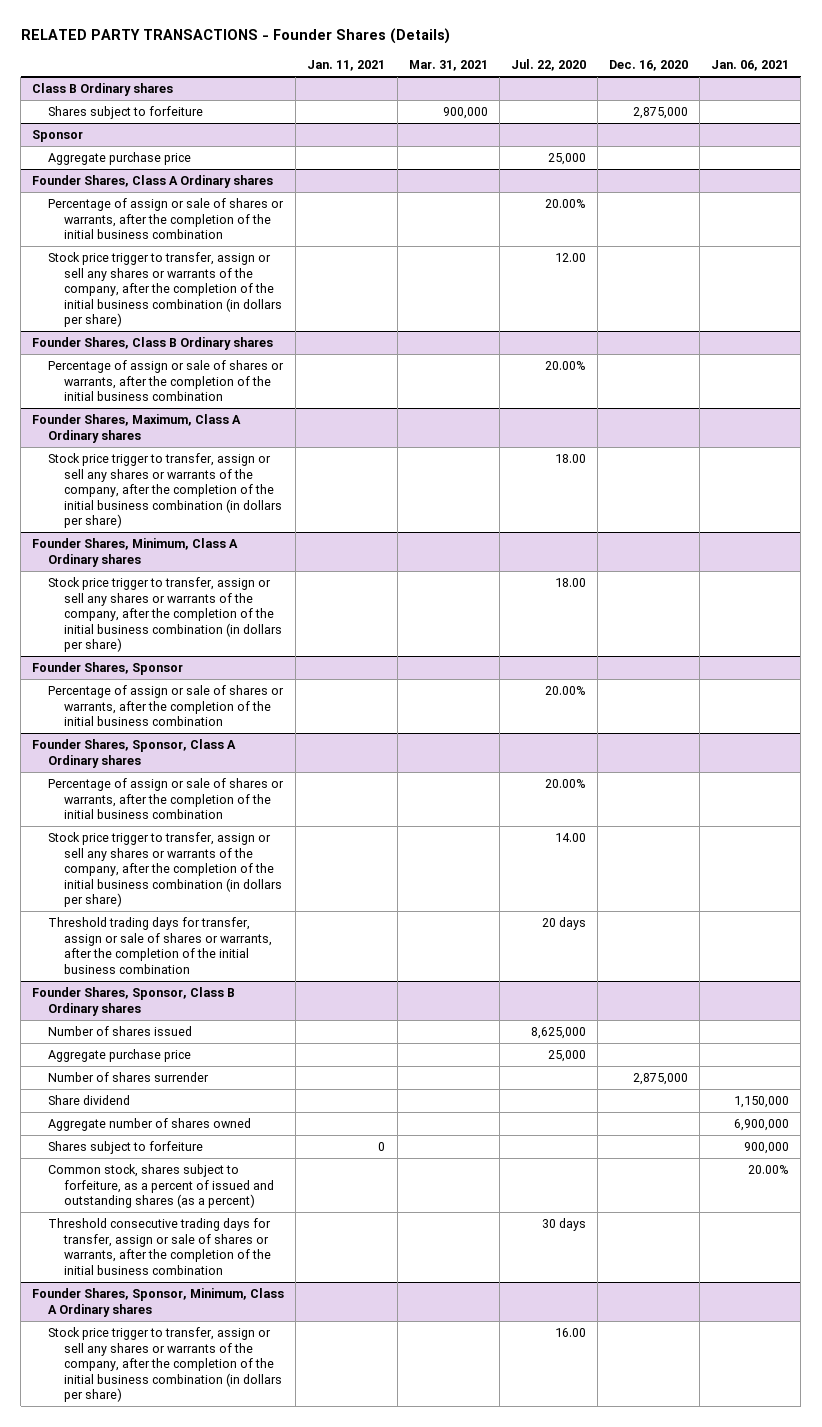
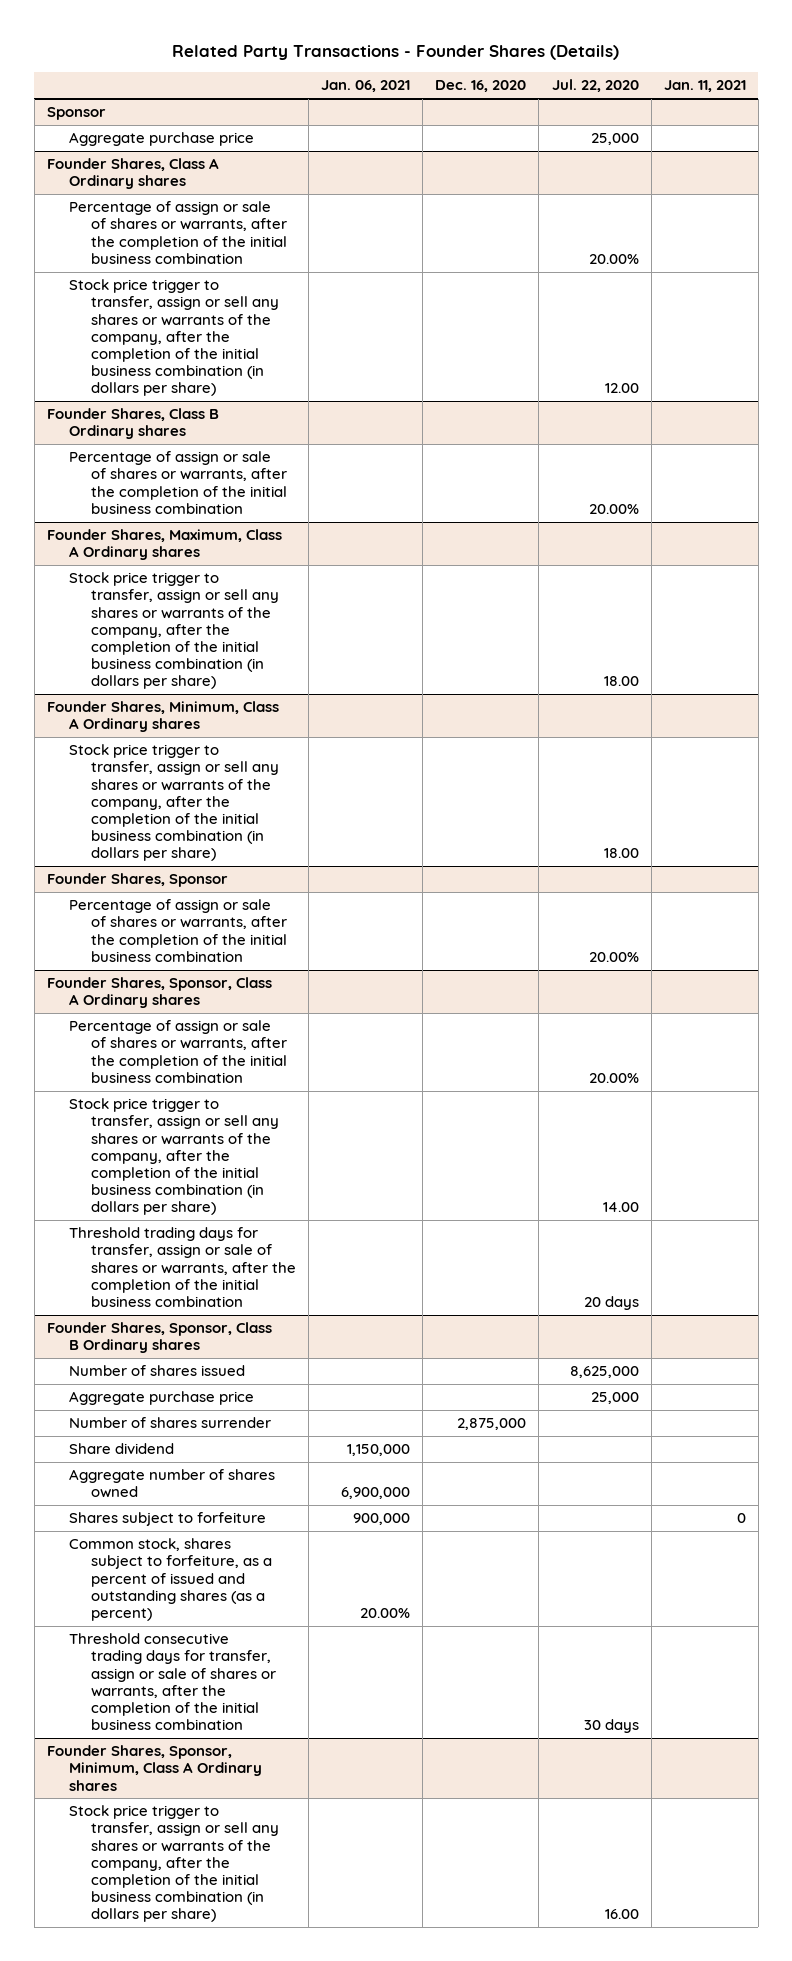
- RELATED PARTY TRANSACTIONS - Founder Shares (Details)
+ Related Party Transactions - Founder Shares (Details)
- | Jan. 11, 2021 | Mar. 31, 2021 | Jul. 22, 2020 | Dec. 16, 2020 | Jan. 06, 2021
+ | Jan. 06, 2021 | Dec. 16, 2020 | Jul. 22, 2020 | Jan. 11, 2021
- Class B Ordinary shares
- Shares subject to forfeiture | | 900,000 | | 2,875,000 |

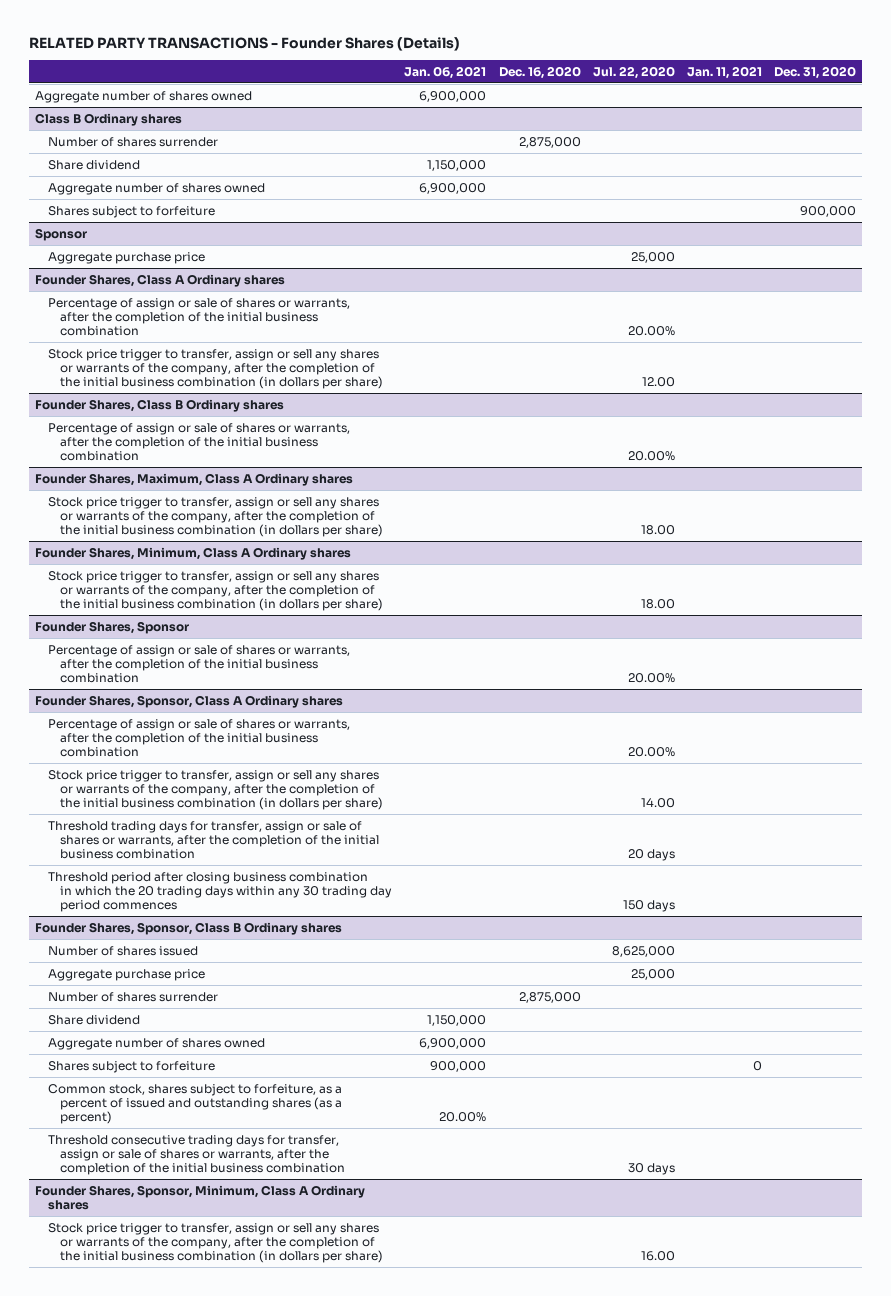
- Related Party Transactions - Founder Shares (Details)
+ RELATED PARTY TRANSACTIONS - Founder Shares (Details)
- | Jan. 06, 2021 | Dec. 16, 2020 | Jul. 22, 2020 | Jan. 11, 2021
+ | Jan. 06, 2021 | Dec. 16, 2020 | Jul. 22, 2020 | Jan. 11, 2021 | Dec. 31, 2020
+ Aggregate number of shares owned | 6,900,000 | | | |
+ Class B Ordinary shares
+ Number of shares surrender | | 2,875,000 | | |
+ Share dividend | 1,150,000 | | | |
+ Aggregate number of shares owned | 6,900,000 | | | |
+ Shares subject to forfeiture | | | | | 900,000
@ Founder Shares, Sponsor, Class A Ordinary shares
+ Threshold period after closing business combination in which the 20 trading days within any 30 trading day period commences | | | 150 days | |

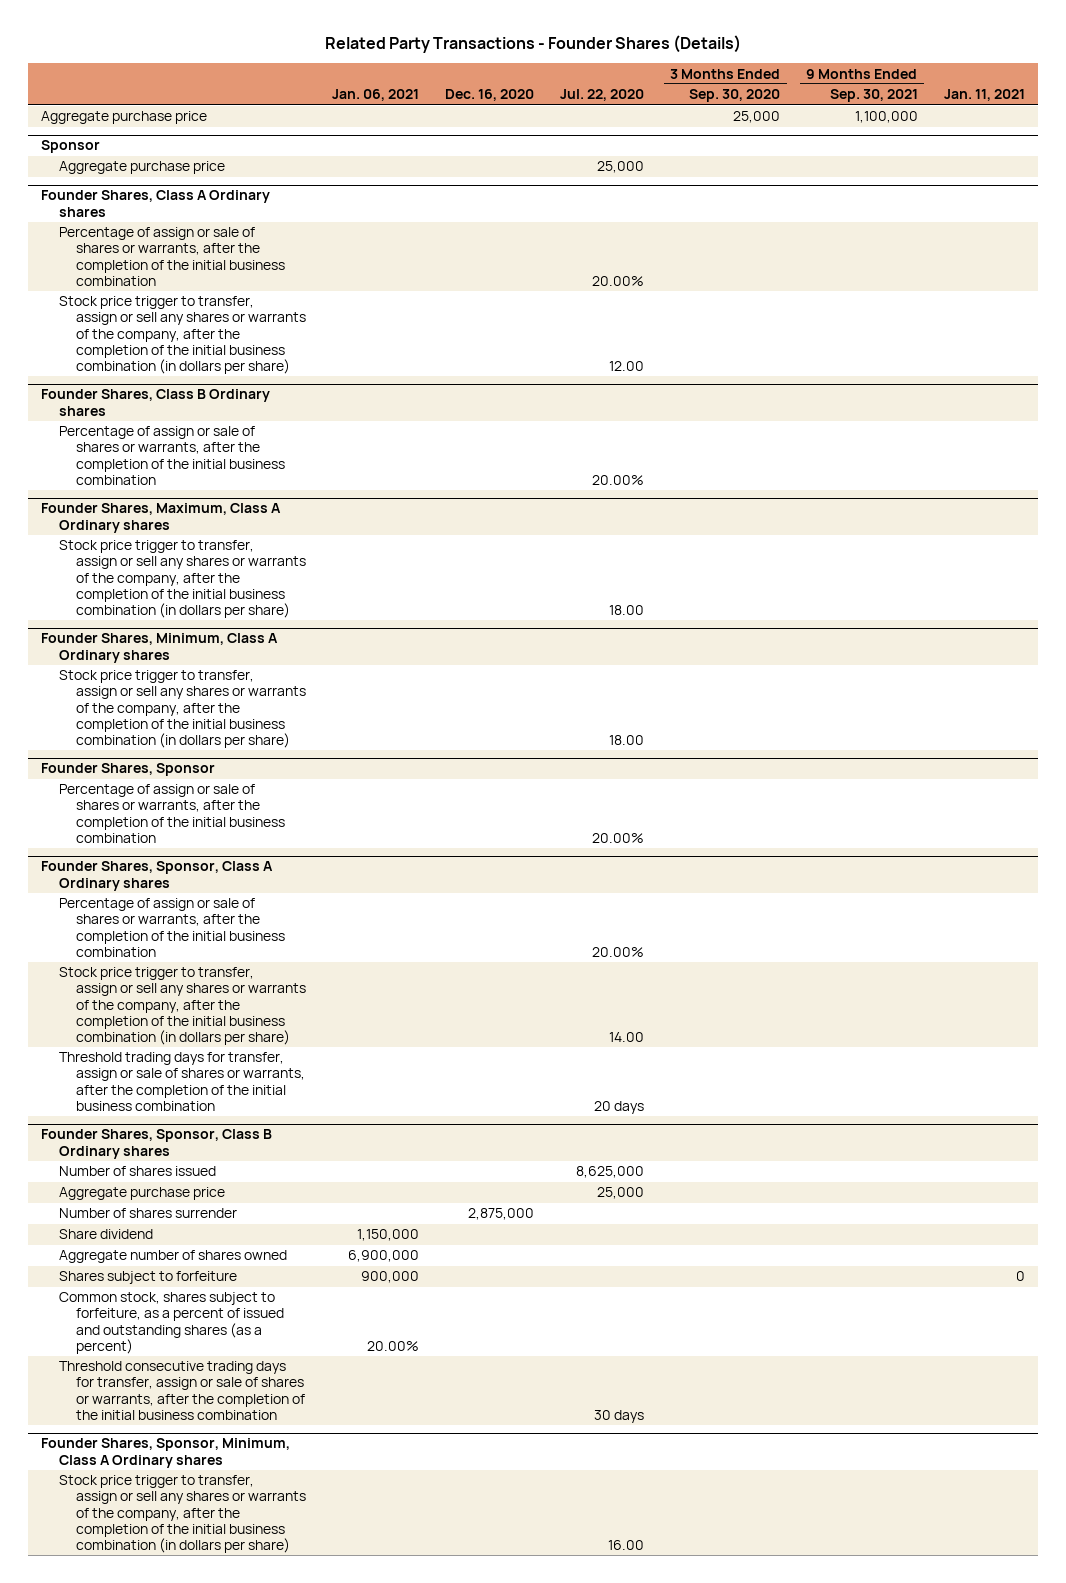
- RELATED PARTY TRANSACTIONS - Founder Shares (Details)
+ Related Party Transactions - Founder Shares (Details)
- | Jan. 06, 2021 | Dec. 16, 2020 | Jul. 22, 2020 | Jan. 11, 2021 | Dec. 31, 2020
+ | Jan. 06, 2021 | Dec. 16, 2020 | Jul. 22, 2020 | 3 Months Ended Sep. 30, 2020 | 9 Months Ended Sep. 30, 2021 | Jan. 11, 2021
- Aggregate number of shares owned | 6,900,000 | | | |
- Class B Ordinary shares
- Number of shares surrender | | 2,875,000 | | |
- Share dividend | 1,150,000 | | | |
- Aggregate number of shares owned | 6,900,000 | | | |
- Shares subject to forfeiture | | | | | 900,000
+ Aggregate purchase price | | | | 25,000 | 1,100,000 |
@ Founder Shares, Sponsor, Class A Ordinary shares
- Threshold period after closing business combination in which the 20 trading days within any 30 trading day period commences | | | 150 days | |

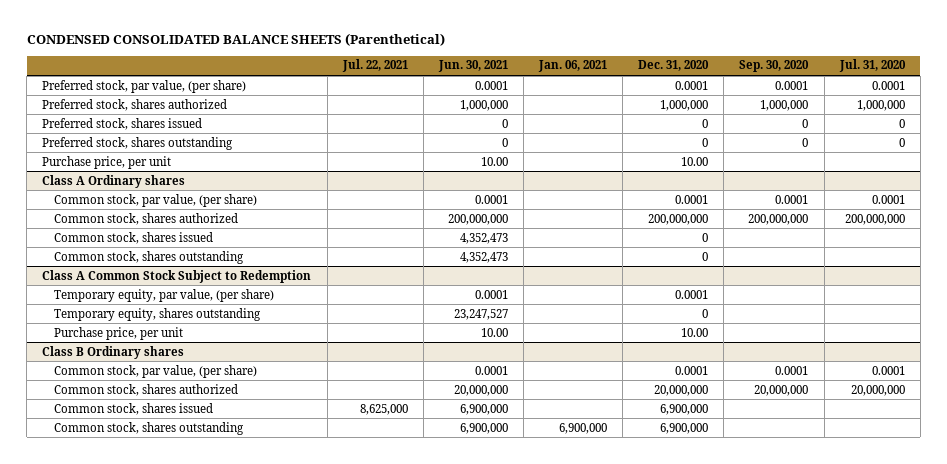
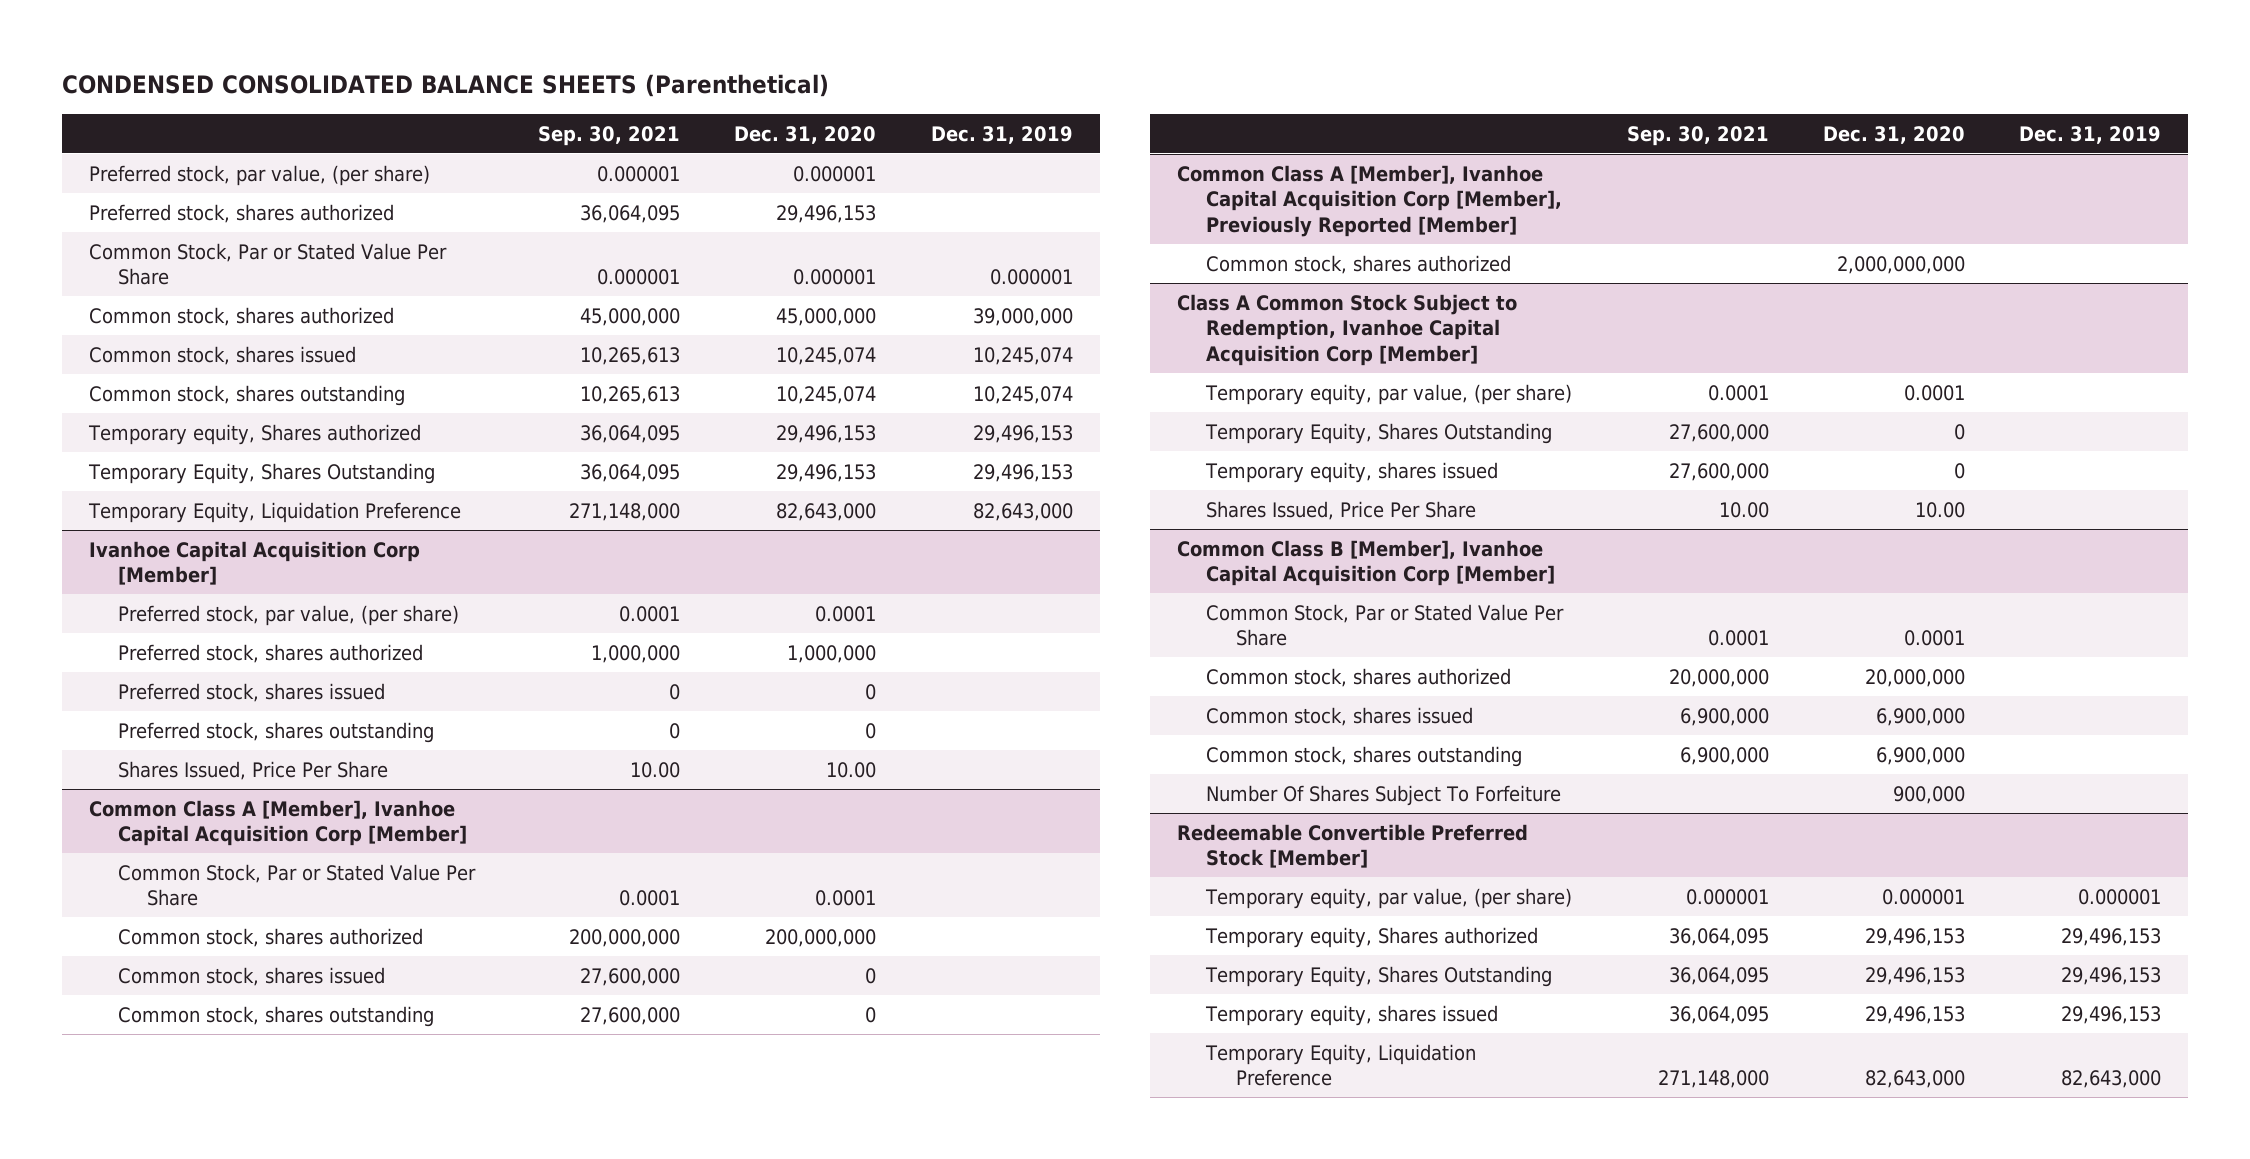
- | Jul. 22, 2021 | Jun. 30, 2021 | Jan. 06, 2021 | Dec. 31, 2020 | Sep. 30, 2020 | Jul. 31, 2020
+ | Sep. 30, 2021 | Dec. 31, 2020 | Dec. 31, 2019
+ Preferred stock, par value, (per share) | 0.000001 | 0.000001 |
+ Preferred stock, shares authorized | 36,064,095 | 29,496,153 |
+ Common Stock, Par or Stated Value Per Share | 0.000001 | 0.000001 | 0.000001
+ Common stock, shares authorized | 45,000,000 | 45,000,000 | 39,000,000
+ Common stock, shares issued | 10,265,613 | 10,245,074 | 10,245,074
+ Common stock, shares outstanding | 10,265,613 | 10,245,074 | 10,245,074
+ Temporary equity, Shares authorized | 36,064,095 | 29,496,153 | 29,496,153
+ Temporary Equity, Shares Outstanding | 36,064,095 | 29,496,153 | 29,496,153
+ Temporary Equity, Liquidation Preference | 271,148,000 | 82,643,000 | 82,643,000
+ Ivanhoe Capital Acquisition Corp [Member]
- Purchase price, per unit | | 10.00 | | 10.00 | |
- Class A Ordinary shares
- Common stock, par value, (per share) | | 0.0001 | | 0.0001 | 0.0001 | 0.0001
+ Shares Issued, Price Per Share | 10.00 | 10.00 |
+ Common Class A [Member], Ivanhoe Capital Acquisition Corp [Member]
+ Common Stock, Par or Stated Value Per Share | 0.0001 | 0.0001 |
- Class A Common Stock Subject to Redemption
+ Common Class A [Member], Ivanhoe Capital Acquisition Corp [Member], Previously Reported [Member]
+ Common stock, shares authorized | | 2,000,000,000 |
+ Class A Common Stock Subject to Redemption, Ivanhoe Capital Acquisition Corp [Member]
- Temporary equity, shares outstanding | | 23,247,527 | | 0 | |
- Purchase price, per unit | | 10.00 | | 10.00 | |
- Class B Ordinary shares
- Common stock, par value, (per share) | | 0.0001 | | 0.0001 | 0.0001 | 0.0001
+ Temporary Equity, Shares Outstanding | 27,600,000 | 0 |
+ Temporary equity, shares issued | 27,600,000 | 0 |
+ Shares Issued, Price Per Share | 10.00 | 10.00 |
+ Common Class B [Member], Ivanhoe Capital Acquisition Corp [Member]
+ Common Stock, Par or Stated Value Per Share | 0.0001 | 0.0001 |
+ Number Of Shares Subject To Forfeiture | | 900,000 |
+ Redeemable Convertible Preferred Stock [Member]
+ Temporary equity, par value, (per share) | 0.000001 | 0.000001 | 0.000001
+ Temporary equity, Shares authorized | 36,064,095 | 29,496,153 | 29,496,153
+ Temporary Equity, Shares Outstanding | 36,064,095 | 29,496,153 | 29,496,153
+ Temporary equity, shares issued | 36,064,095 | 29,496,153 | 29,496,153
+ Temporary Equity, Liquidation Preference | 271,148,000 | 82,643,000 | 82,643,000

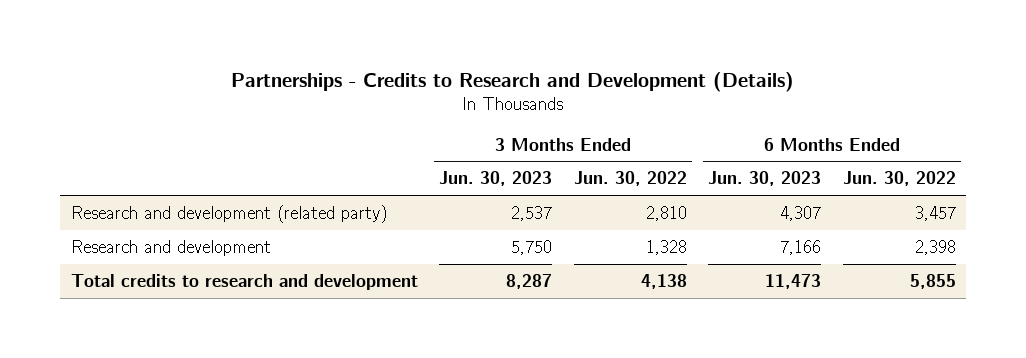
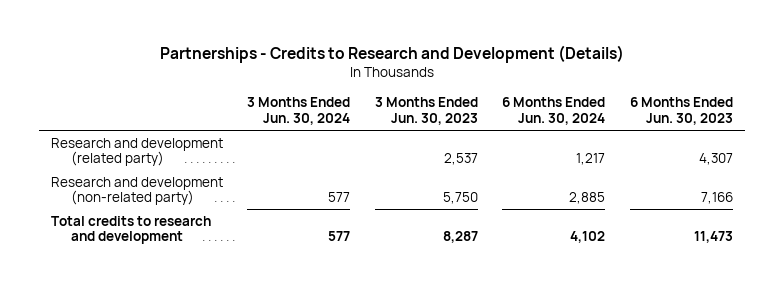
- | 3 Months Ended Jun. 30, 2023 | 3 Months Ended Jun. 30, 2022 | 6 Months Ended Jun. 30, 2023 | 6 Months Ended Jun. 30, 2022
+ | 3 Months Ended Jun. 30, 2024 | 3 Months Ended Jun. 30, 2023 | 6 Months Ended Jun. 30, 2024 | 6 Months Ended Jun. 30, 2023
- Research and development | 5,750 | 1,328 | 7,166 | 2,398
+ Research and development (non-related party) | 577 | 5,750 | 2,885 | 7,166

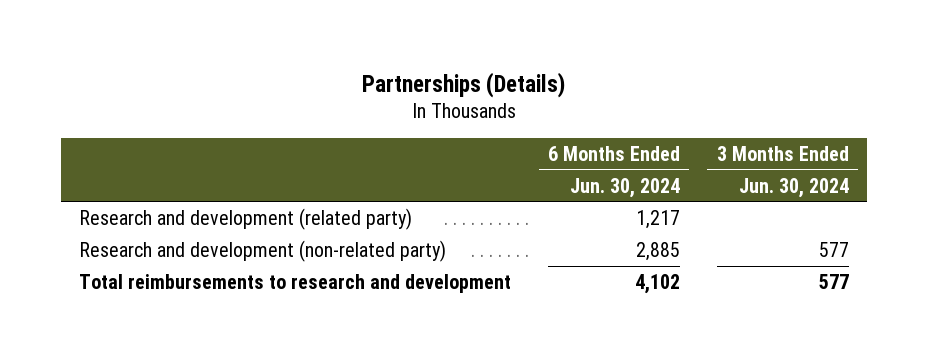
- Partnerships - Credits to Research and Development (Details)
+ Partnerships (Details)
- | 3 Months Ended Jun. 30, 2024 | 3 Months Ended Jun. 30, 2023 | 6 Months Ended Jun. 30, 2024 | 6 Months Ended Jun. 30, 2023
+ | 6 Months Ended Jun. 30, 2024 | 3 Months Ended Jun. 30, 2024
- Total credits to research and development | 577 | 8,287 | 4,102 | 11,473
+ Total reimbursements to research and development | 4,102 | 577

